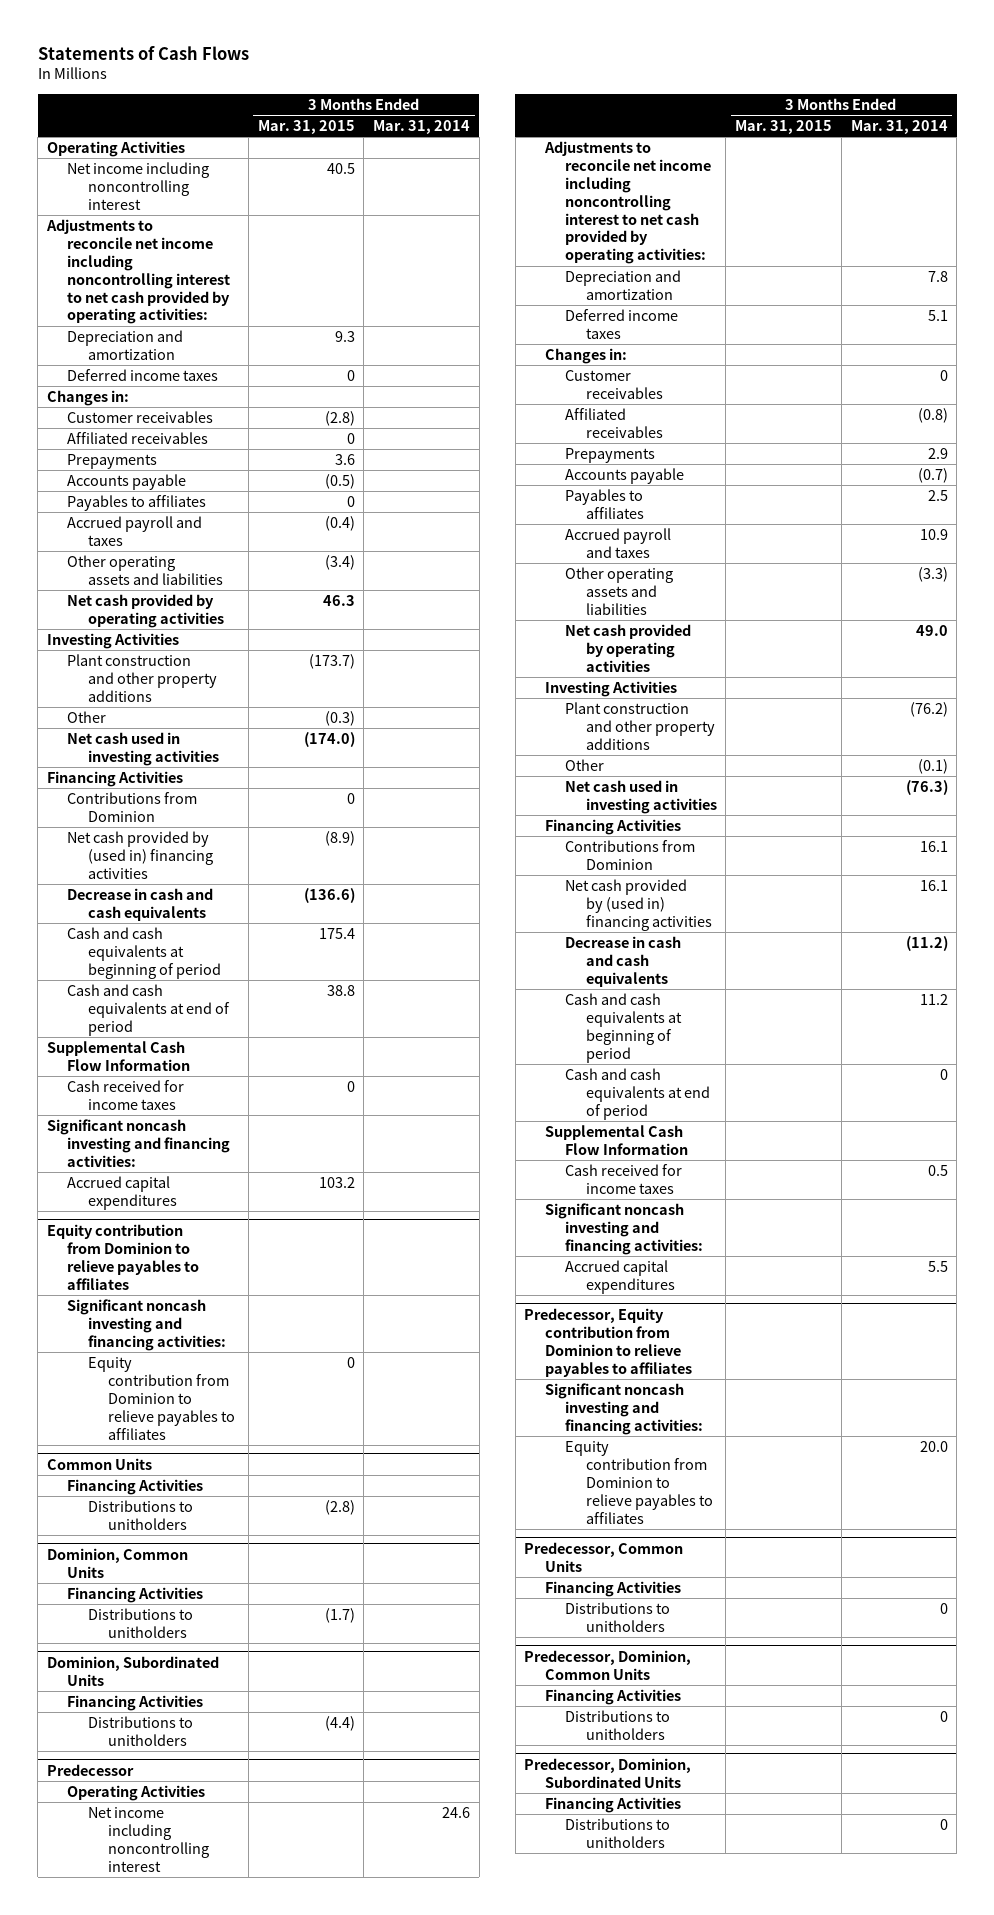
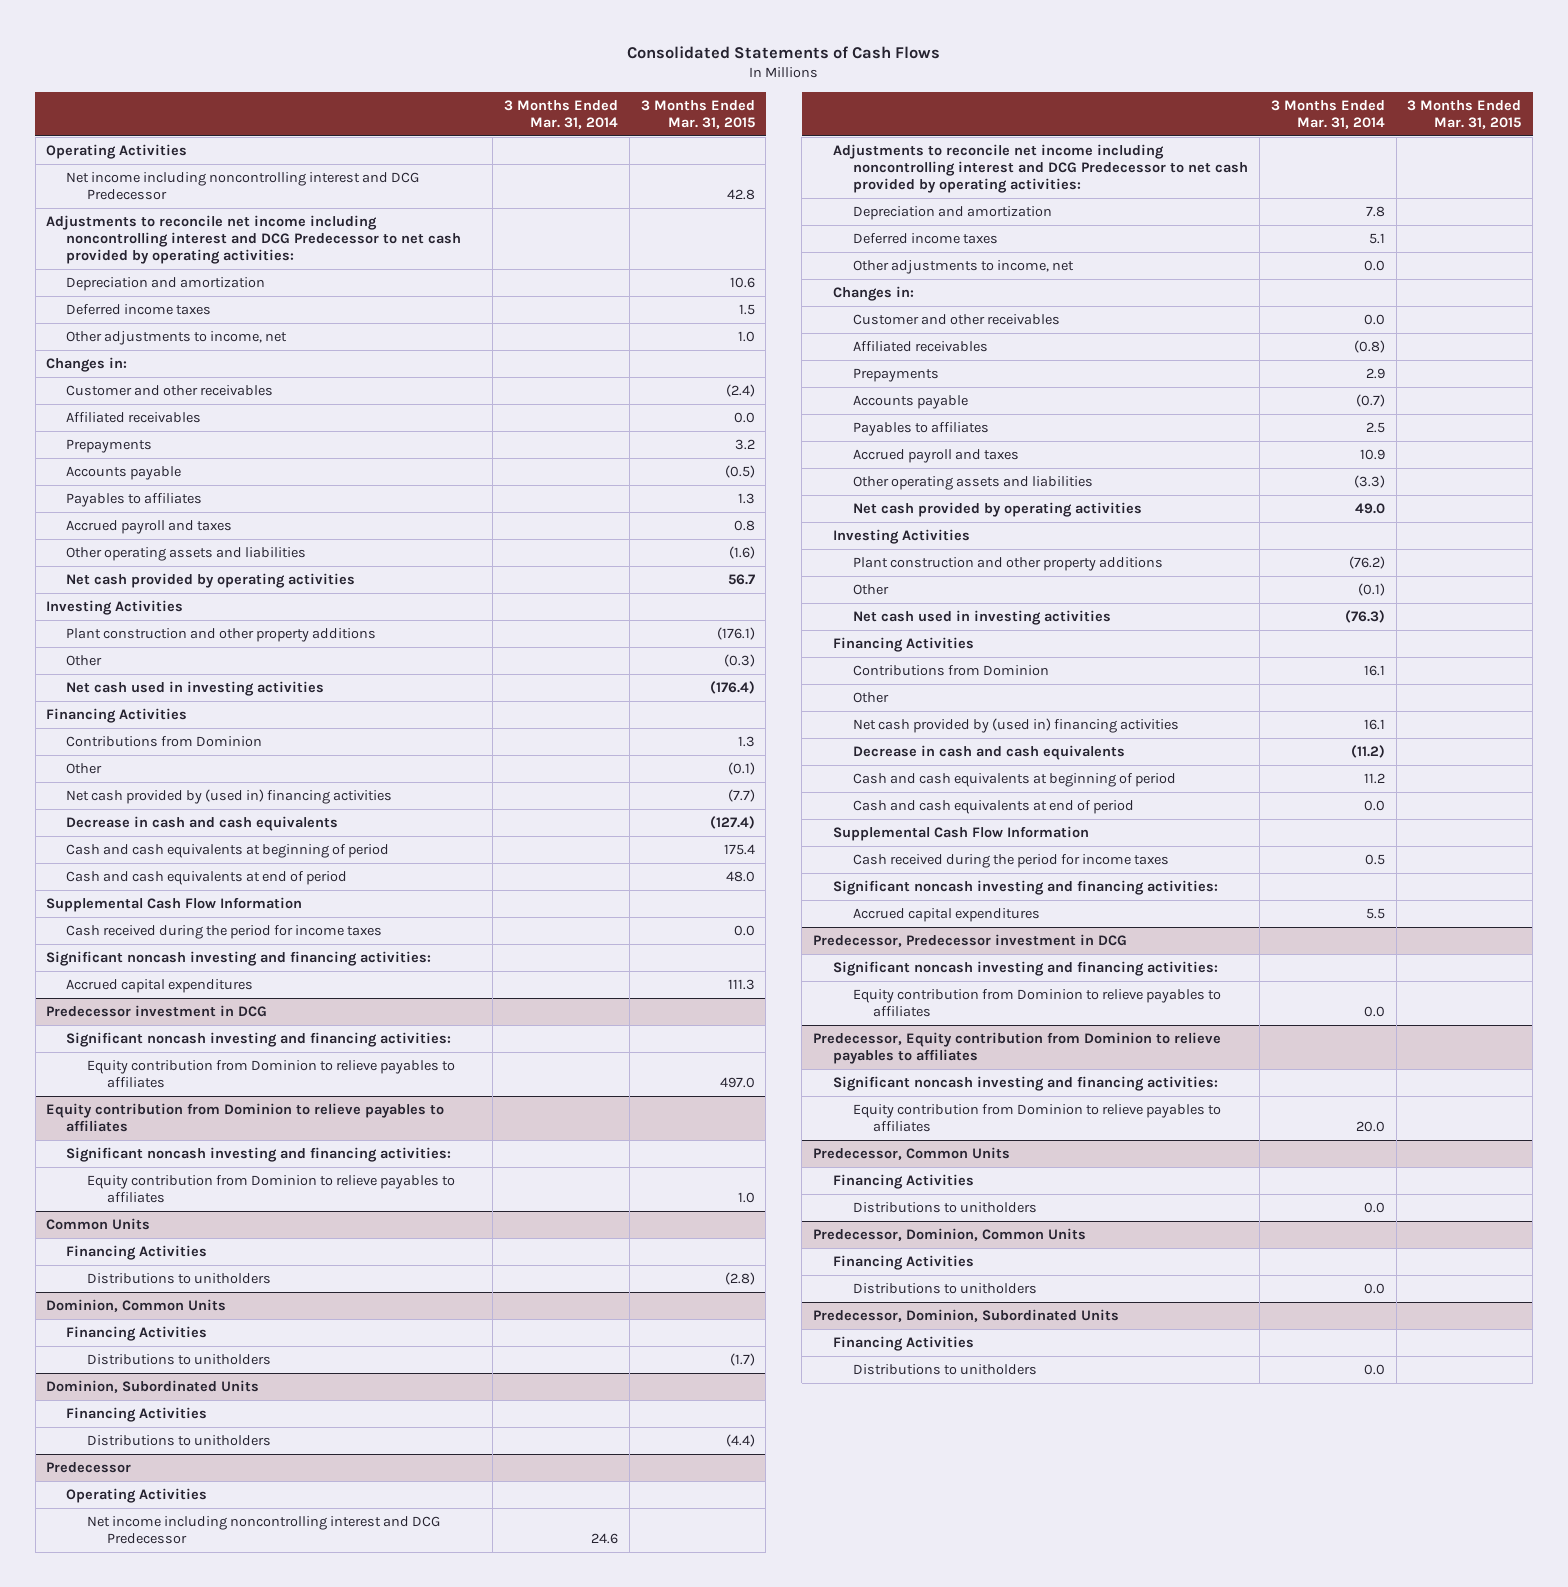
- Statements of Cash Flows
+ Consolidated Statements of Cash Flows
- | 3 Months Ended Mar. 31, 2015 | 3 Months Ended Mar. 31, 2014
+ | 3 Months Ended Mar. 31, 2014 | 3 Months Ended Mar. 31, 2015
- Net income including noncontrolling interest | 40.5 |
- Adjustments to reconcile net income including noncontrolling interest to net cash provided by operating activities:
- Depreciation and amortization | 9.3 |
- Deferred income taxes | 0 |
+ Net income including noncontrolling interest and DCG Predecessor | | 42.8
+ Adjustments to reconcile net income including noncontrolling interest and DCG Predecessor to net cash provided by operating activities:
+ Depreciation and amortization | | 10.6
+ Deferred income taxes | | 1.5
+ Other adjustments to income, net | | 1.0
- Customer receivables | (2.8) |
- Affiliated receivables | 0 |
- Prepayments | 3.6 |
+ Customer and other receivables | | (2.4)
+ Affiliated receivables | | 0.0
+ Prepayments | | 3.2
- Payables to affiliates | 0 |
- Accrued payroll and taxes | (0.4) |
- Other operating assets and liabilities | (3.4) |
- Net cash provided by operating activities | 46.3 |
+ Payables to affiliates | | 1.3
+ Accrued payroll and taxes | | 0.8
+ Other operating assets and liabilities | | (1.6)
+ Net cash provided by operating activities | | 56.7
- Plant construction and other property additions | (173.7) |
+ Plant construction and other property additions | | (176.1)
- Net cash used in investing activities | (174.0) |
+ Net cash used in investing activities | | (176.4)
- Contributions from Dominion | 0 |
- Net cash provided by (used in) financing activities | (8.9) |
- Decrease in cash and cash equivalents | (136.6) |
+ Contributions from Dominion | | 1.3
+ Other | | (0.1)
+ Net cash provided by (used in) financing activities | | (7.7)
+ Decrease in cash and cash equivalents | | (127.4)
- Cash and cash equivalents at end of period | 38.8 |
+ Cash and cash equivalents at end of period | | 48.0
- Cash received for income taxes | 0 |
+ Cash received during the period for income taxes | | 0.0
- Accrued capital expenditures | 103.2 |
+ Accrued capital expenditures | | 111.3
+ Predecessor investment in DCG
+ Significant noncash investing and financing activities:
+ Equity contribution from Dominion to relieve payables to affiliates | | 497.0
@ Equity contribution from Dominion to relieve payables to affiliates
- Equity contribution from Dominion to relieve payables to affiliates | 0 |
+ Equity contribution from Dominion to relieve payables to affiliates | | 1.0
@ Predecessor
- Net income including noncontrolling interest | | 24.6
- Adjustments to reconcile net income including noncontrolling interest to net cash provided by operating activities:
+ Net income including noncontrolling interest and DCG Predecessor | 24.6 |
+ Adjustments to reconcile net income including noncontrolling interest and DCG Predecessor to net cash provided by operating activities:
+ Other adjustments to income, net | 0.0 |
- Customer receivables | | 0
+ Customer and other receivables | 0.0 |
+ Other
- Cash and cash equivalents at end of period | | 0
+ Cash and cash equivalents at end of period | 0.0 |
- Cash received for income taxes | | 0.5
+ Cash received during the period for income taxes | 0.5 |
+ Predecessor, Predecessor investment in DCG
+ Significant noncash investing and financing activities:
+ Equity contribution from Dominion to relieve payables to affiliates | 0.0 |
@ Predecessor, Common Units
- Distributions to unitholders | | 0
+ Distributions to unitholders | 0.0 |
@ Predecessor, Dominion, Common Units
- Distributions to unitholders | | 0
+ Distributions to unitholders | 0.0 |
@ Predecessor, Dominion, Subordinated Units
- Distributions to unitholders | | 0
+ Distributions to unitholders | 0.0 |

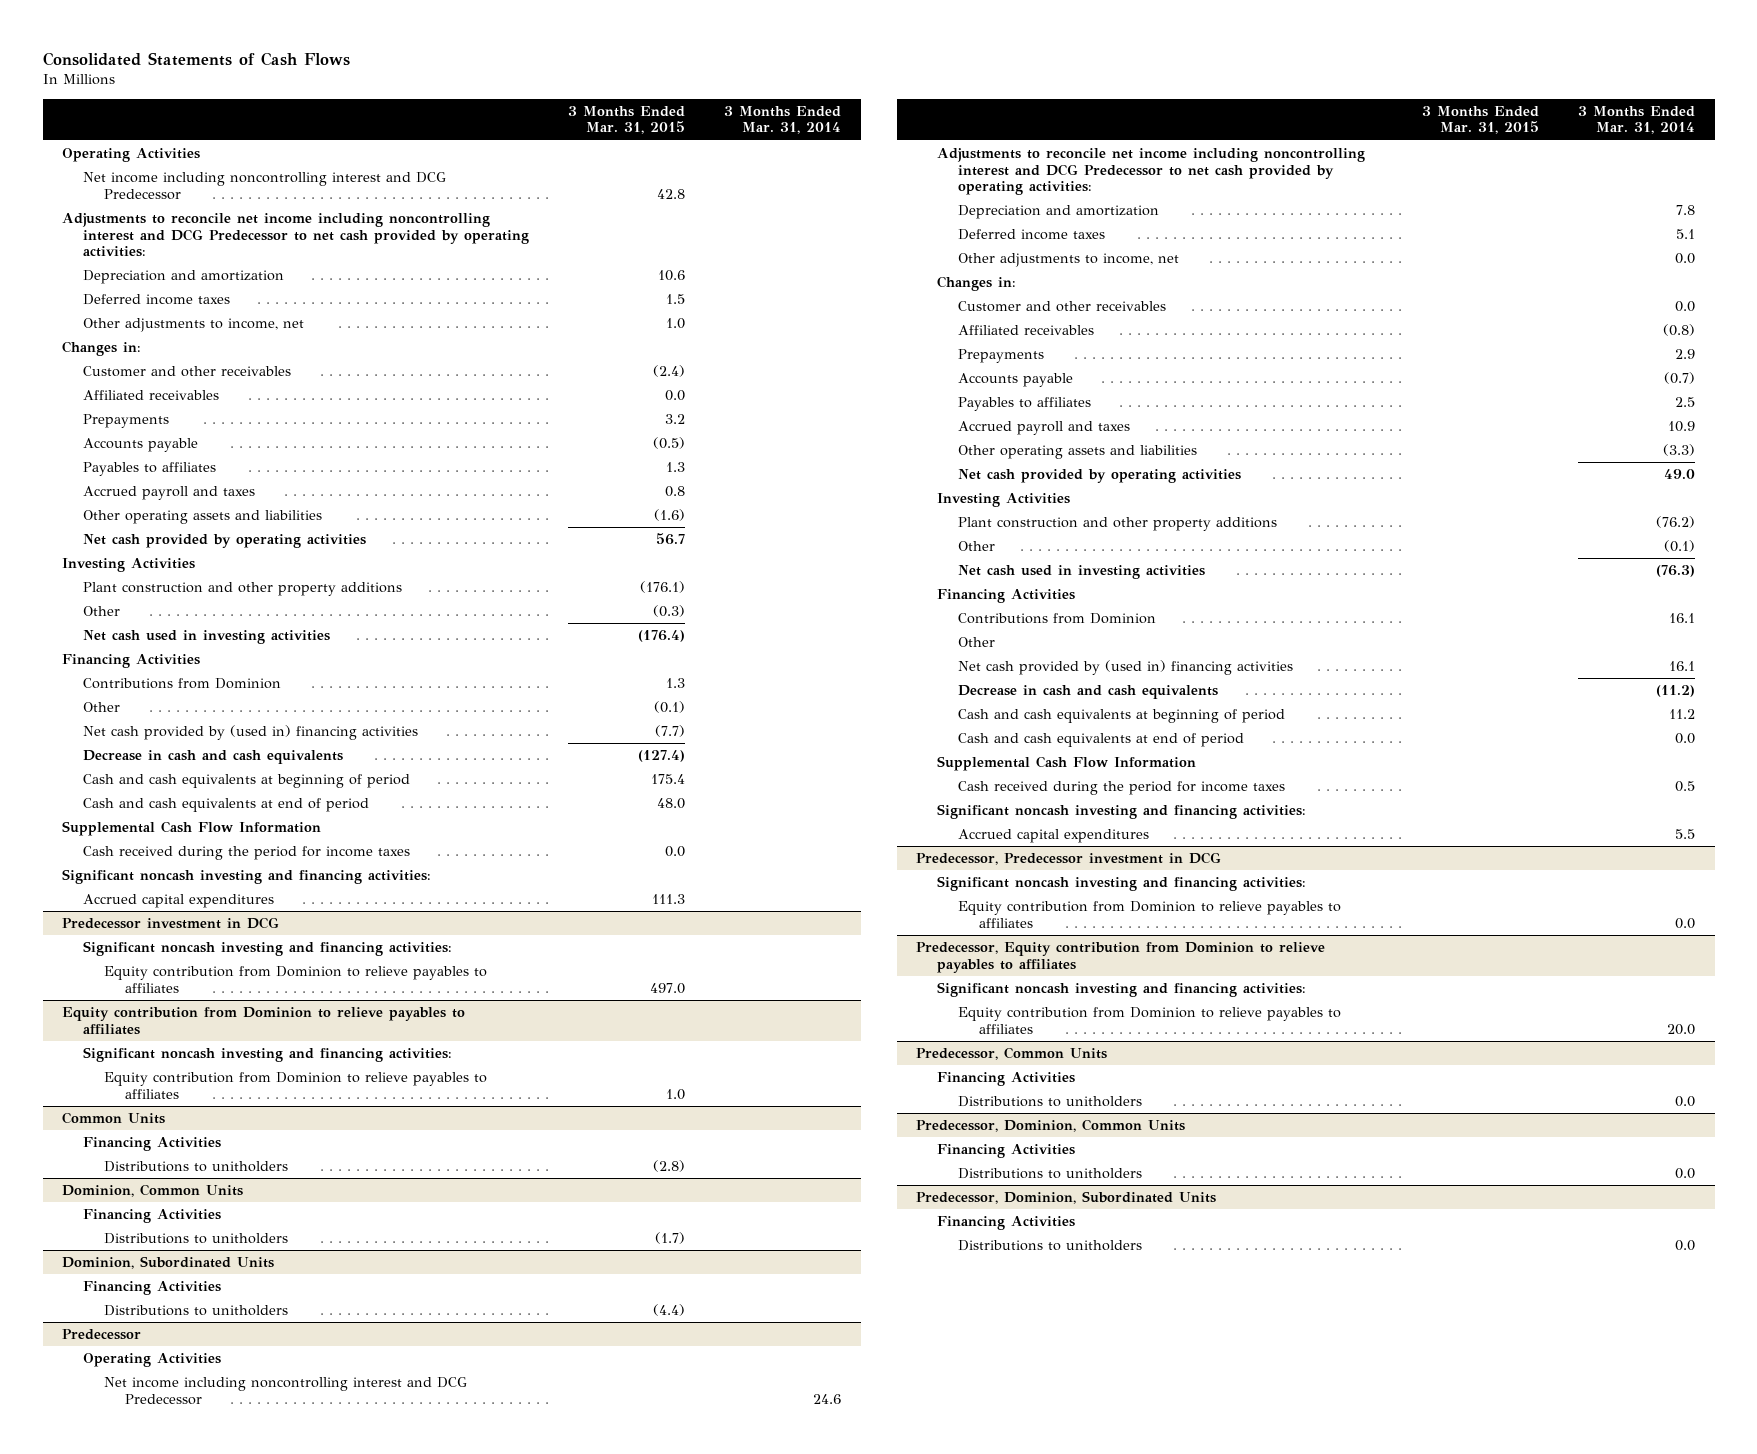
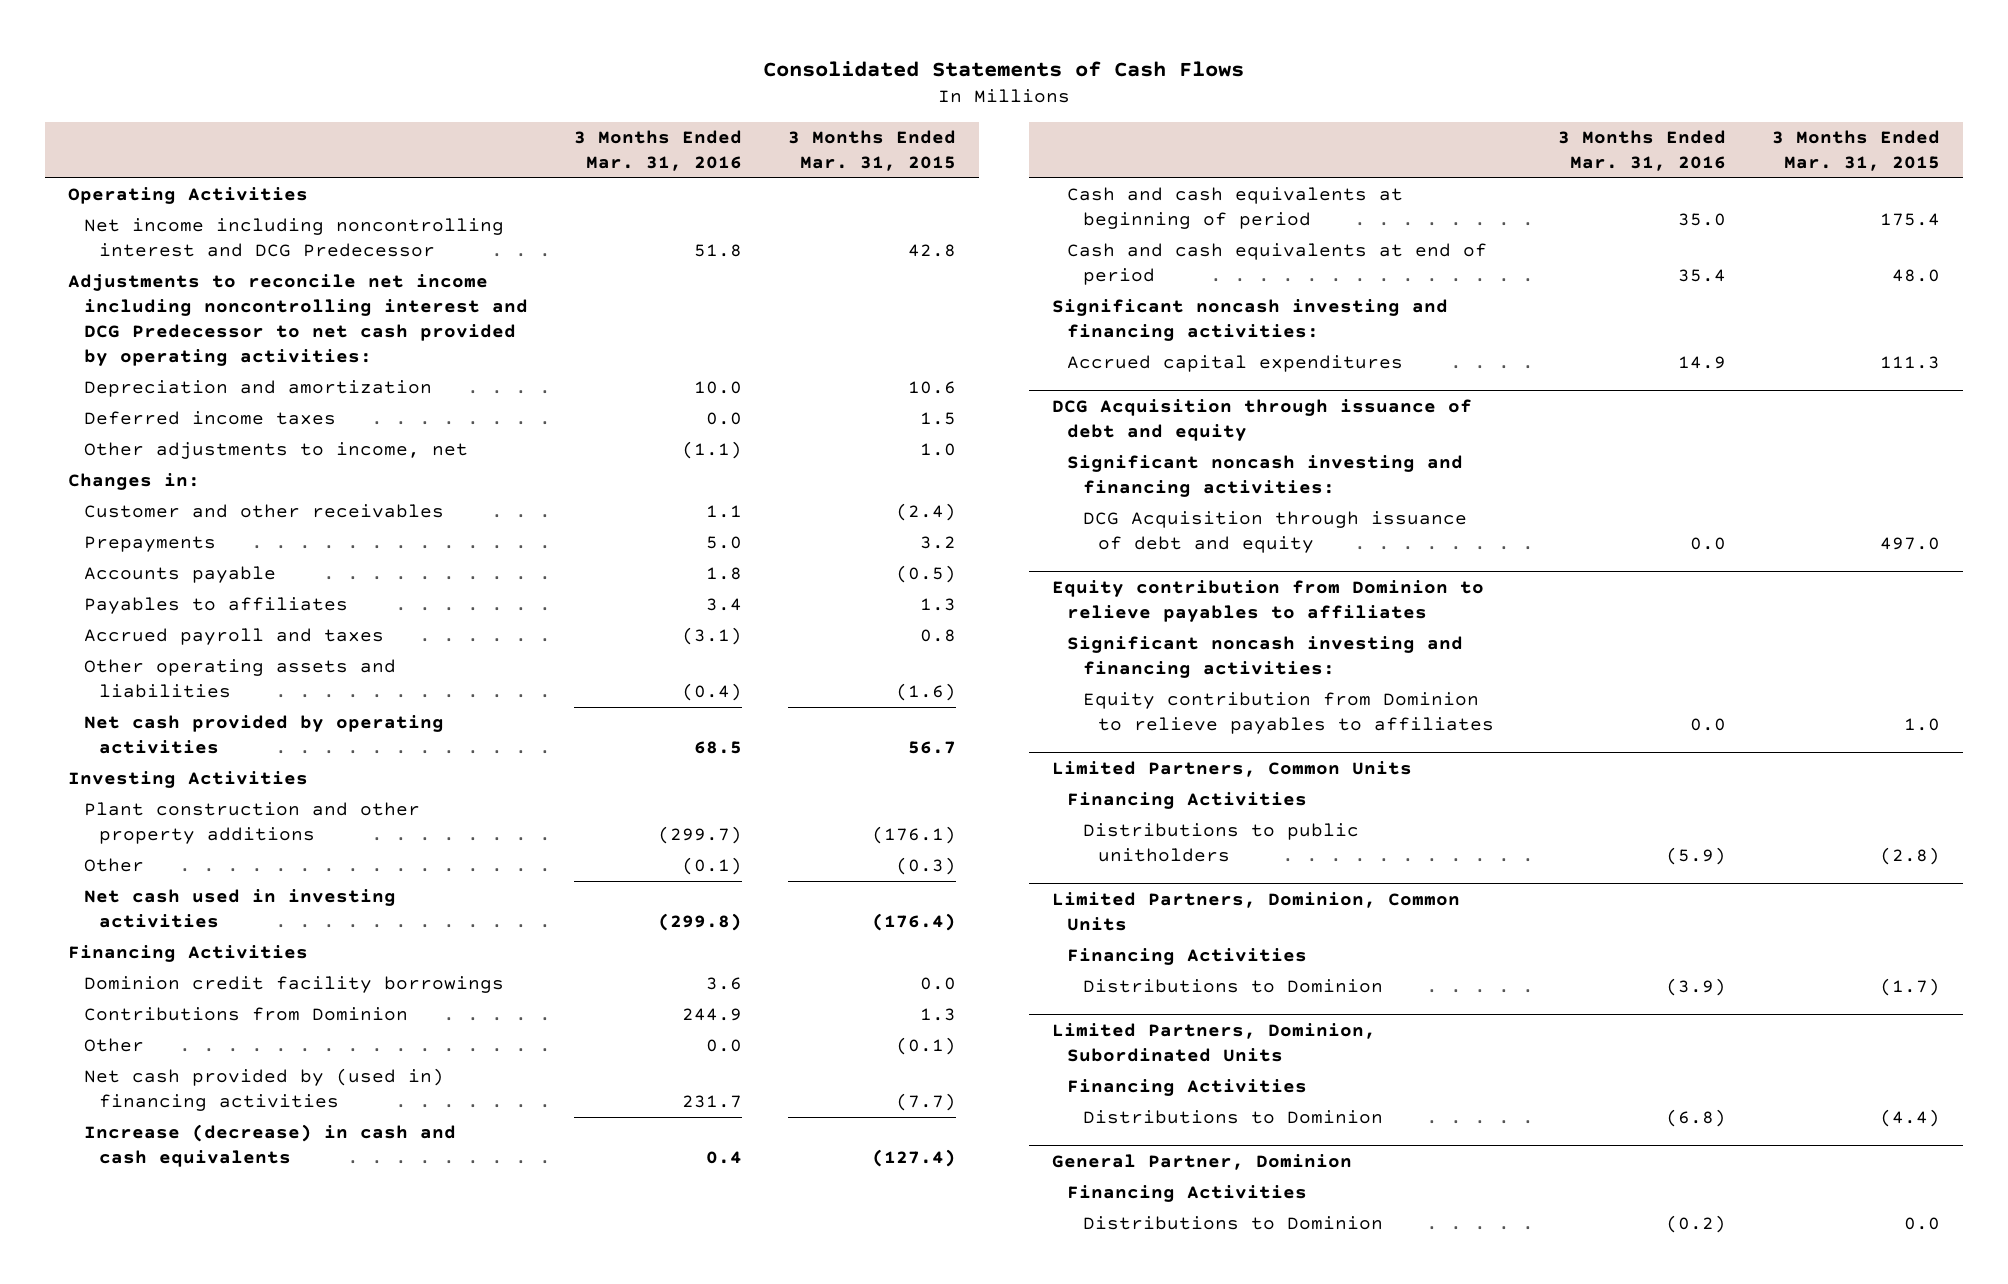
- | 3 Months Ended Mar. 31, 2015 | 3 Months Ended Mar. 31, 2014
+ | 3 Months Ended Mar. 31, 2016 | 3 Months Ended Mar. 31, 2015
- Affiliated receivables | 0.0 |
+ Dominion credit facility borrowings | 3.6 | 0.0
- Decrease in cash and cash equivalents | (127.4) |
+ Increase (decrease) in cash and cash equivalents | 0.4 | (127.4)
- Supplemental Cash Flow Information
- Cash received during the period for income taxes | 0.0 |
- Predecessor investment in DCG
- Significant noncash investing and financing activities:
- Equity contribution from Dominion to relieve payables to affiliates | 497.0 |
+ DCG Acquisition through issuance of debt and equity
+ Significant noncash investing and financing activities:
+ DCG Acquisition through issuance of debt and equity | 0.0 | 497.0
- Common Units
+ Limited Partners, Common Units
- Distributions to unitholders | (2.8) |
- Dominion, Common Units
+ Distributions to public unitholders | (5.9) | (2.8)
+ Limited Partners, Dominion, Common Units
- Distributions to unitholders | (1.7) |
- Dominion, Subordinated Units
+ Distributions to Dominion | (3.9) | (1.7)
+ Limited Partners, Dominion, Subordinated Units
- Distributions to unitholders | (4.4) |
- Predecessor
- Operating Activities
- Net income including noncontrolling interest and DCG Predecessor | | 24.6
- Adjustments to reconcile net income including noncontrolling interest and DCG Predecessor to net cash provided by operating activities:
- Depreciation and amortization | | 7.8
- Deferred income taxes | | 5.1
- Other adjustments to income, net | | 0.0
- Changes in:
- Customer and other receivables | | 0.0
- Affiliated receivables | | (0.8)
- Prepayments | | 2.9
- Accounts payable | | (0.7)
- Payables to affiliates | | 2.5
- Accrued payroll and taxes | | 10.9
- Other operating assets and liabilities | | (3.3)
- Net cash provided by operating activities | | 49.0
- Investing Activities
- Plant construction and other property additions | | (76.2)
- Other | | (0.1)
- Net cash used in investing activities | | (76.3)
- Financing Activities
- Contributions from Dominion | | 16.1
- Other
- Net cash provided by (used in) financing activities | | 16.1
- Decrease in cash and cash equivalents | | (11.2)
- Cash and cash equivalents at beginning of period | | 11.2
- Cash and cash equivalents at end of period | | 0.0
- Supplemental Cash Flow Information
- Cash received during the period for income taxes | | 0.5
- Significant noncash investing and financing activities:
- Accrued capital expenditures | | 5.5
- Predecessor, Predecessor investment in DCG
- Significant noncash investing and financing activities:
- Equity contribution from Dominion to relieve payables to affiliates | | 0.0
- Predecessor, Equity contribution from Dominion to relieve payables to affiliates
- Significant noncash investing and financing activities:
- Equity contribution from Dominion to relieve payables to affiliates | | 20.0
- Predecessor, Common Units
- Financing Activities
- Distributions to unitholders | | 0.0
- Predecessor, Dominion, Common Units
- Financing Activities
- Distributions to unitholders | | 0.0
- Predecessor, Dominion, Subordinated Units
- Financing Activities
- Distributions to unitholders | | 0.0
+ Distributions to Dominion | (6.8) | (4.4)
+ General Partner, Dominion
+ Financing Activities
+ Distributions to Dominion | (0.2) | 0.0

